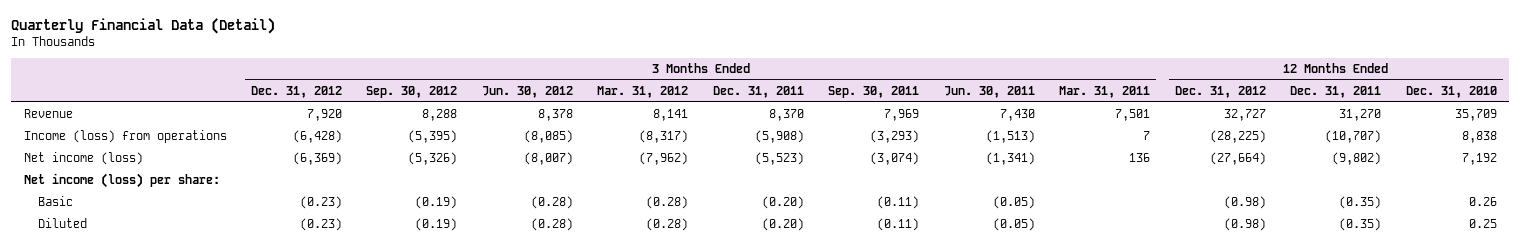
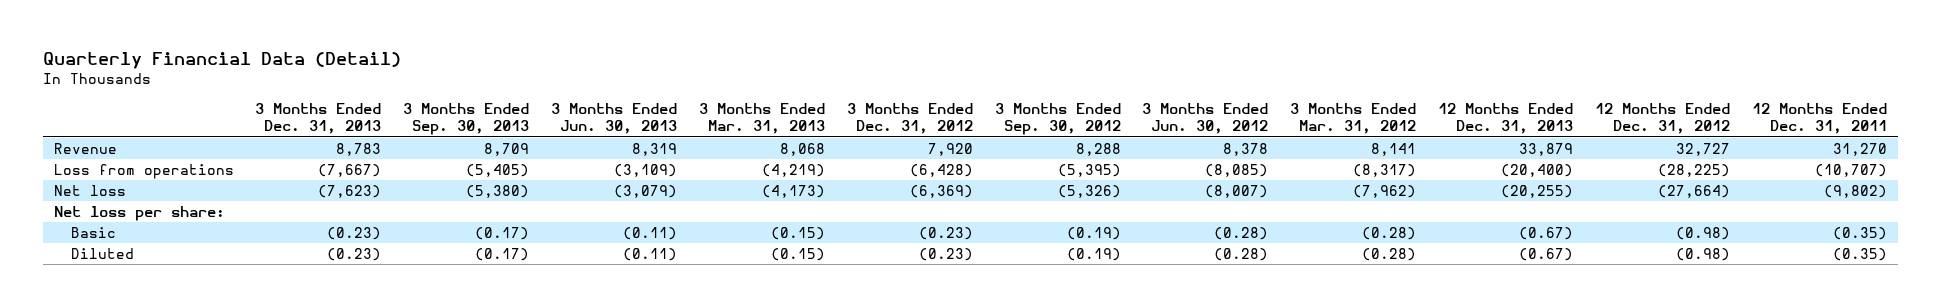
- | 3 Months Ended Dec. 31, 2012 | 3 Months Ended Sep. 30, 2012 | 3 Months Ended Jun. 30, 2012 | 3 Months Ended Mar. 31, 2012 | 3 Months Ended Dec. 31, 2011 | 3 Months Ended Sep. 30, 2011 | 3 Months Ended Jun. 30, 2011 | 3 Months Ended Mar. 31, 2011 | 12 Months Ended Dec. 31, 2012 | 12 Months Ended Dec. 31, 2011 | 12 Months Ended Dec. 31, 2010
+ | 3 Months Ended Dec. 31, 2013 | 3 Months Ended Sep. 30, 2013 | 3 Months Ended Jun. 30, 2013 | 3 Months Ended Mar. 31, 2013 | 3 Months Ended Dec. 31, 2012 | 3 Months Ended Sep. 30, 2012 | 3 Months Ended Jun. 30, 2012 | 3 Months Ended Mar. 31, 2012 | 12 Months Ended Dec. 31, 2013 | 12 Months Ended Dec. 31, 2012 | 12 Months Ended Dec. 31, 2011
- Income (loss) from operations | (6,428) | (5,395) | (8,085) | (8,317) | (5,908) | (3,293) | (1,513) | 7 | (28,225) | (10,707) | 8,838
- Net income (loss) | (6,369) | (5,326) | (8,007) | (7,962) | (5,523) | (3,074) | (1,341) | 136 | (27,664) | (9,802) | 7,192
- Net income (loss) per share:
+ Loss from operations | (7,667) | (5,405) | (3,109) | (4,219) | (6,428) | (5,395) | (8,085) | (8,317) | (20,400) | (28,225) | (10,707)
+ Net loss | (7,623) | (5,380) | (3,079) | (4,173) | (6,369) | (5,326) | (8,007) | (7,962) | (20,255) | (27,664) | (9,802)
+ Net loss per share:

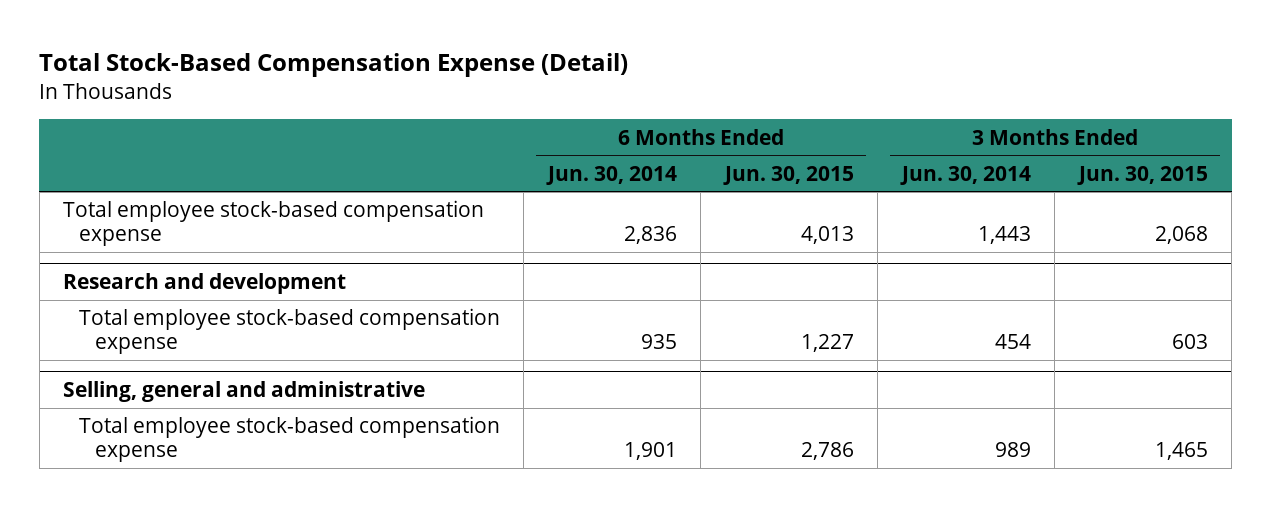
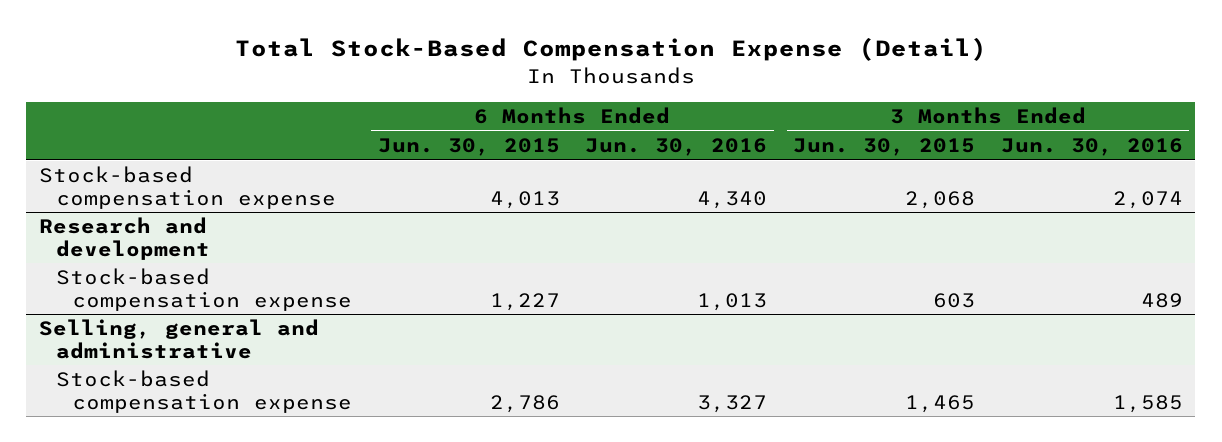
- | 6 Months Ended Jun. 30, 2014 | 6 Months Ended Jun. 30, 2015 | 3 Months Ended Jun. 30, 2014 | 3 Months Ended Jun. 30, 2015
+ | 6 Months Ended Jun. 30, 2015 | 6 Months Ended Jun. 30, 2016 | 3 Months Ended Jun. 30, 2015 | 3 Months Ended Jun. 30, 2016
- Total employee stock-based compensation expense | 2,836 | 4,013 | 1,443 | 2,068
+ Stock-based compensation expense | 4,013 | 4,340 | 2,068 | 2,074
@ Research and development
- Total employee stock-based compensation expense | 935 | 1,227 | 454 | 603
+ Stock-based compensation expense | 1,227 | 1,013 | 603 | 489
@ Selling, general and administrative
- Total employee stock-based compensation expense | 1,901 | 2,786 | 989 | 1,465
+ Stock-based compensation expense | 2,786 | 3,327 | 1,465 | 1,585

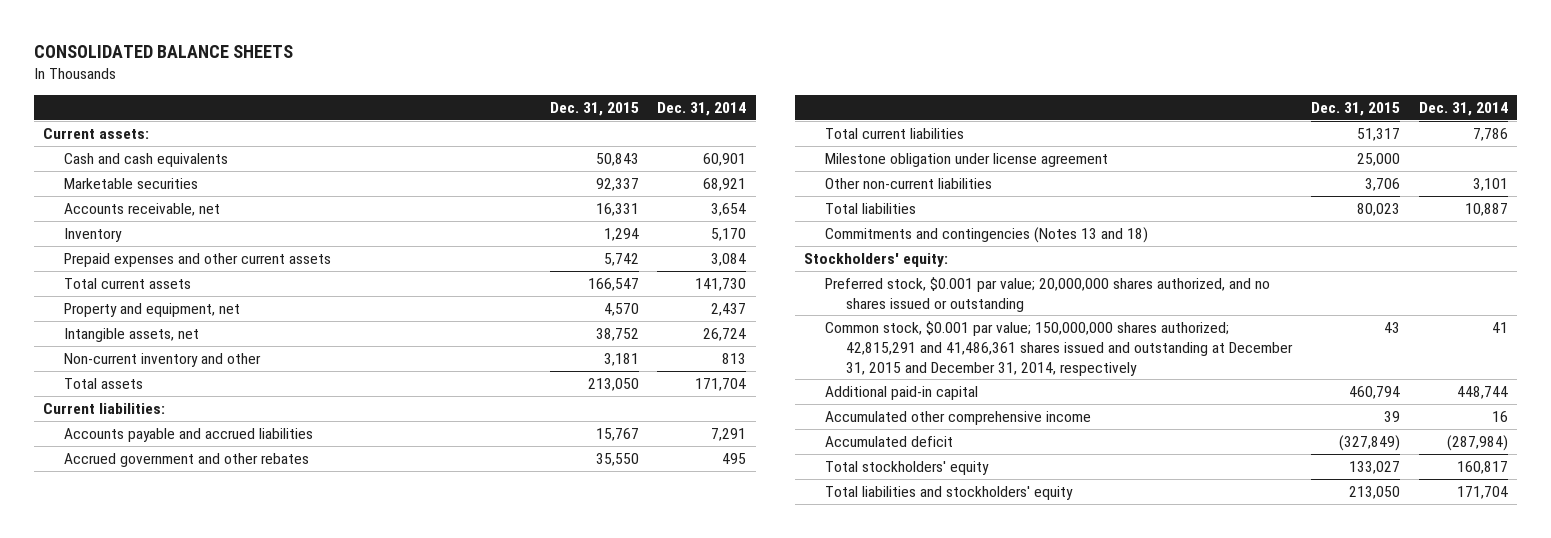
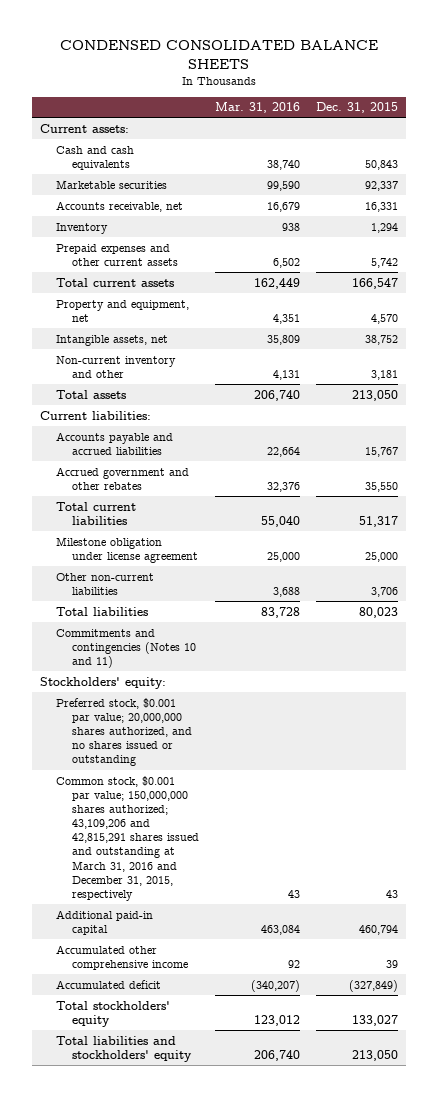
- CONSOLIDATED BALANCE SHEETS
+ CONDENSED CONSOLIDATED BALANCE SHEETS
- | Dec. 31, 2015 | Dec. 31, 2014
+ | Mar. 31, 2016 | Dec. 31, 2015
- Commitments and contingencies (Notes 13 and 18)
+ Commitments and contingencies (Notes 10 and 11)
- Common stock, $0.001 par value; 150,000,000 shares authorized; 42,815,291 and 41,486,361 shares issued and outstanding at December 31, 2015 and December 31, 2014, respectively | 43 | 41
+ Common stock, $0.001 par value; 150,000,000 shares authorized; 43,109,206 and 42,815,291 shares issued and outstanding at March 31, 2016 and December 31, 2015, respectively | 43 | 43

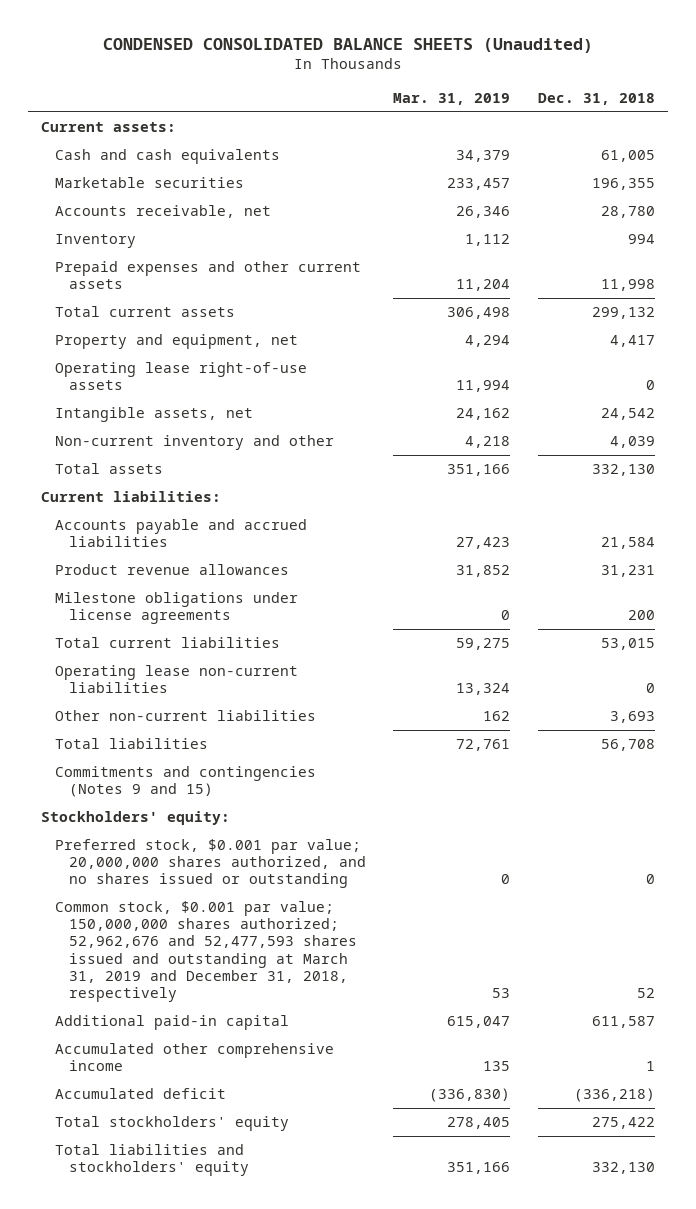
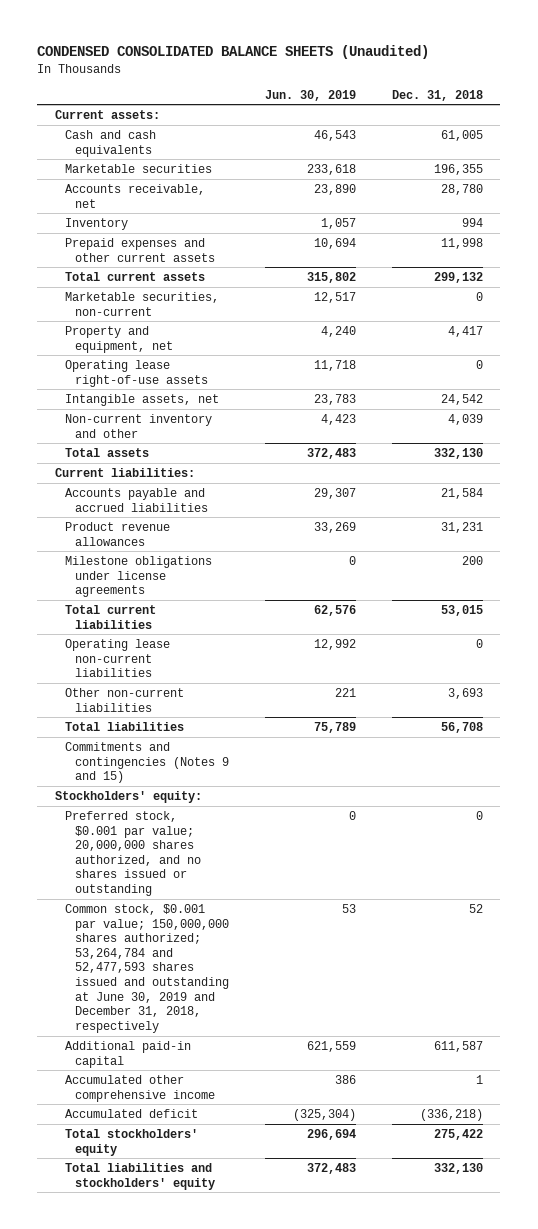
- | Mar. 31, 2019 | Dec. 31, 2018
+ | Jun. 30, 2019 | Dec. 31, 2018
+ Marketable securities, non-current | 12,517 | 0
- Common stock, $0.001 par value; 150,000,000 shares authorized; 52,962,676 and 52,477,593 shares issued and outstanding at March 31, 2019 and December 31, 2018, respectively | 53 | 52
+ Common stock, $0.001 par value; 150,000,000 shares authorized; 53,264,784 and 52,477,593 shares issued and outstanding at June 30, 2019 and December 31, 2018, respectively | 53 | 52

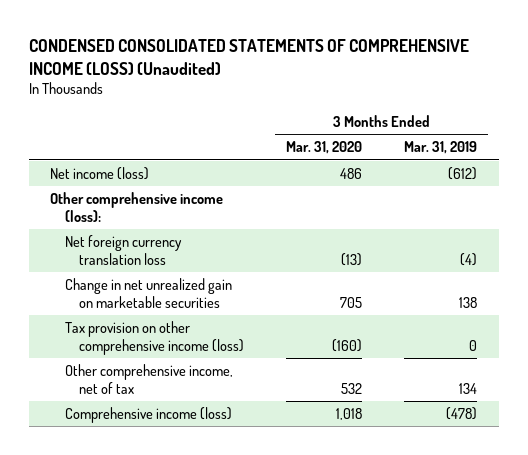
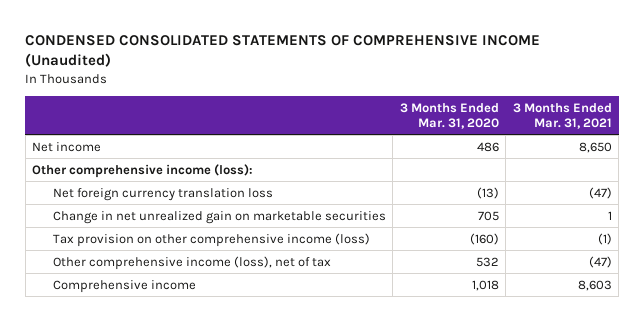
- CONDENSED CONSOLIDATED STATEMENTS OF COMPREHENSIVE INCOME (LOSS) (Unaudited)
+ CONDENSED CONSOLIDATED STATEMENTS OF COMPREHENSIVE INCOME (Unaudited)
- | 3 Months Ended Mar. 31, 2020 | 3 Months Ended Mar. 31, 2019
+ | 3 Months Ended Mar. 31, 2020 | 3 Months Ended Mar. 31, 2021
- Net income (loss) | 486 | (612)
+ Net income | 486 | 8,650
- Other comprehensive income, net of tax | 532 | 134
- Comprehensive income (loss) | 1,018 | (478)
+ Other comprehensive income (loss), net of tax | 532 | (47)
+ Comprehensive income | 1,018 | 8,603

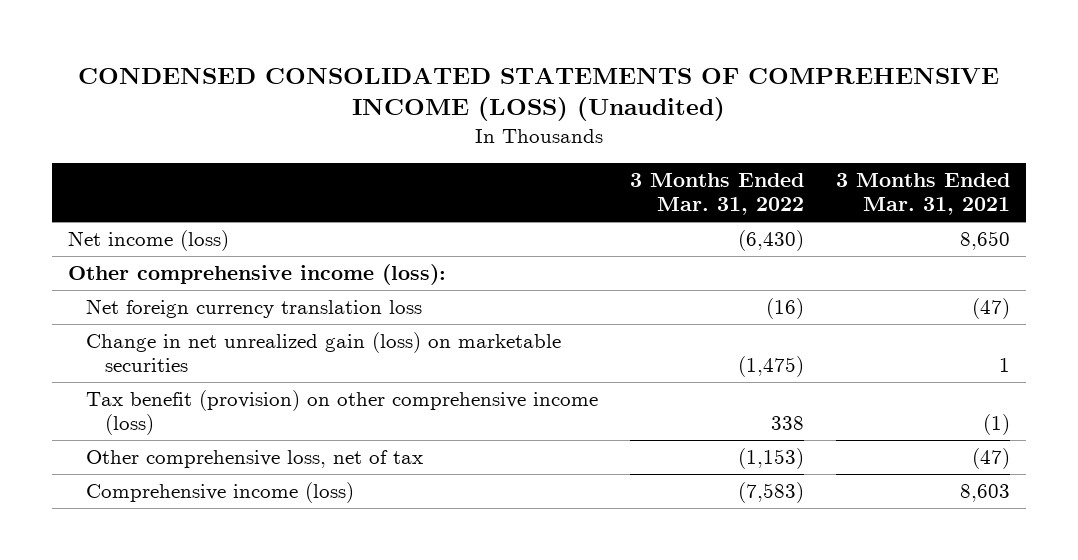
- CONDENSED CONSOLIDATED STATEMENTS OF COMPREHENSIVE INCOME (Unaudited)
+ CONDENSED CONSOLIDATED STATEMENTS OF COMPREHENSIVE INCOME (LOSS) (Unaudited)
- | 3 Months Ended Mar. 31, 2020 | 3 Months Ended Mar. 31, 2021
+ | 3 Months Ended Mar. 31, 2022 | 3 Months Ended Mar. 31, 2021
- Net income | 486 | 8,650
+ Net income (loss) | (6,430) | 8,650
- Change in net unrealized gain on marketable securities | 705 | 1
- Tax provision on other comprehensive income (loss) | (160) | (1)
- Other comprehensive income (loss), net of tax | 532 | (47)
- Comprehensive income | 1,018 | 8,603
+ Change in net unrealized gain (loss) on marketable securities | (1,475) | 1
+ Tax benefit (provision) on other comprehensive income (loss) | 338 | (1)
+ Other comprehensive loss, net of tax | (1,153) | (47)
+ Comprehensive income (loss) | (7,583) | 8,603

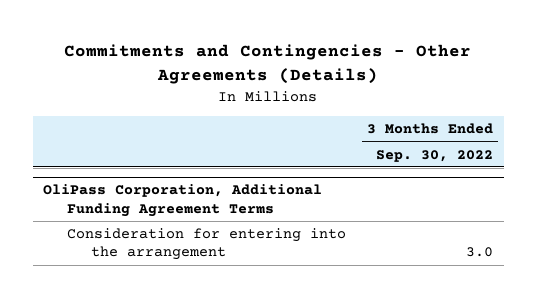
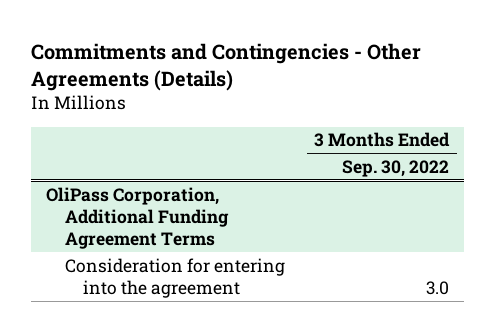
@ OliPass Corporation, Additional Funding Agreement Terms
- Consideration for entering into the arrangement | 3.0
+ Consideration for entering into the agreement | 3.0

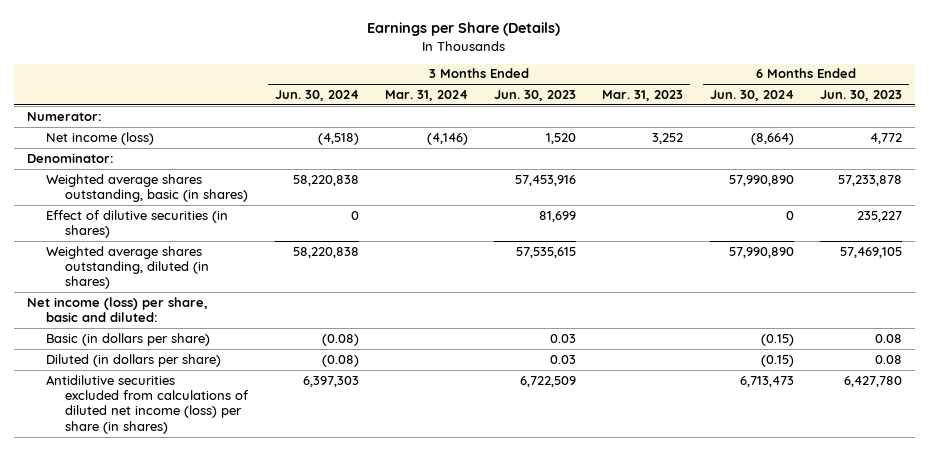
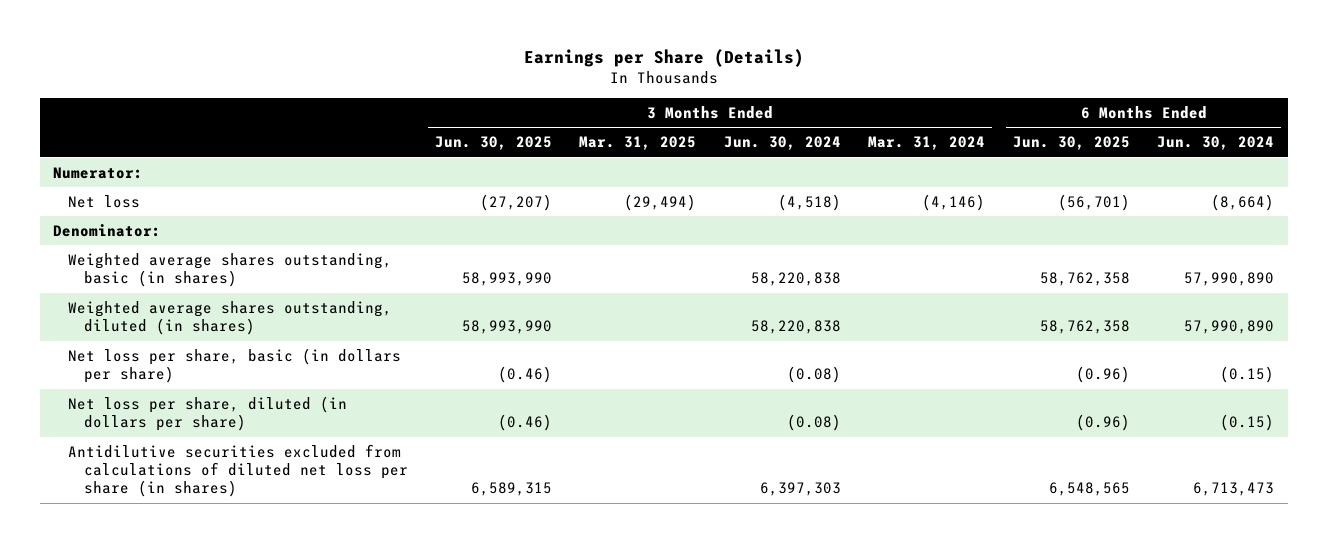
- | 3 Months Ended Jun. 30, 2024 | 3 Months Ended Mar. 31, 2024 | 3 Months Ended Jun. 30, 2023 | 3 Months Ended Mar. 31, 2023 | 6 Months Ended Jun. 30, 2024 | 6 Months Ended Jun. 30, 2023
+ | 3 Months Ended Jun. 30, 2025 | 3 Months Ended Mar. 31, 2025 | 3 Months Ended Jun. 30, 2024 | 3 Months Ended Mar. 31, 2024 | 6 Months Ended Jun. 30, 2025 | 6 Months Ended Jun. 30, 2024
- Net income (loss) | (4,518) | (4,146) | 1,520 | 3,252 | (8,664) | 4,772
+ Net loss | (27,207) | (29,494) | (4,518) | (4,146) | (56,701) | (8,664)
- Effect of dilutive securities (in shares) | 0 | | 81,699 | | 0 | 235,227
- Net income (loss) per share, basic and diluted:
- Basic (in dollars per share) | (0.08) | | 0.03 | | (0.15) | 0.08
- Diluted (in dollars per share) | (0.08) | | 0.03 | | (0.15) | 0.08
- Antidilutive securities excluded from calculations of diluted net income (loss) per share (in shares) | 6,397,303 | | 6,722,509 | | 6,713,473 | 6,427,780
+ Net loss per share, basic (in dollars per share) | (0.46) | | (0.08) | | (0.96) | (0.15)
+ Net loss per share, diluted (in dollars per share) | (0.46) | | (0.08) | | (0.96) | (0.15)
+ Antidilutive securities excluded from calculations of diluted net loss per share (in shares) | 6,589,315 | | 6,397,303 | | 6,548,565 | 6,713,473

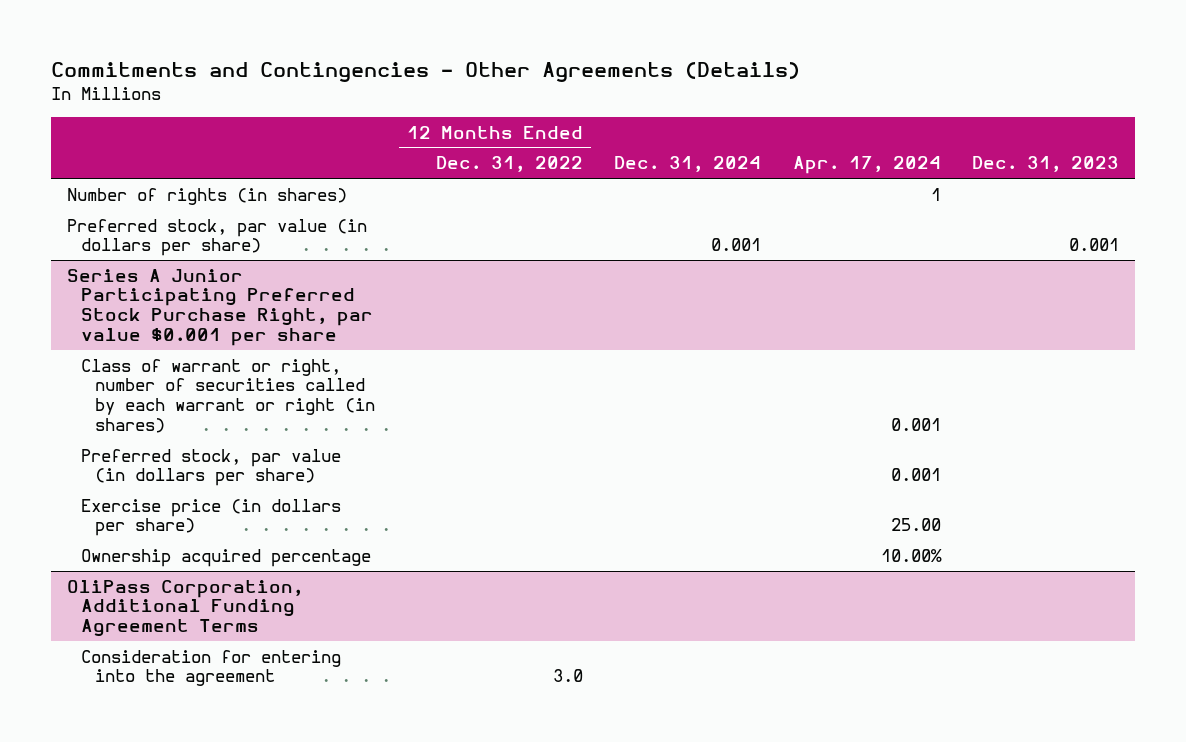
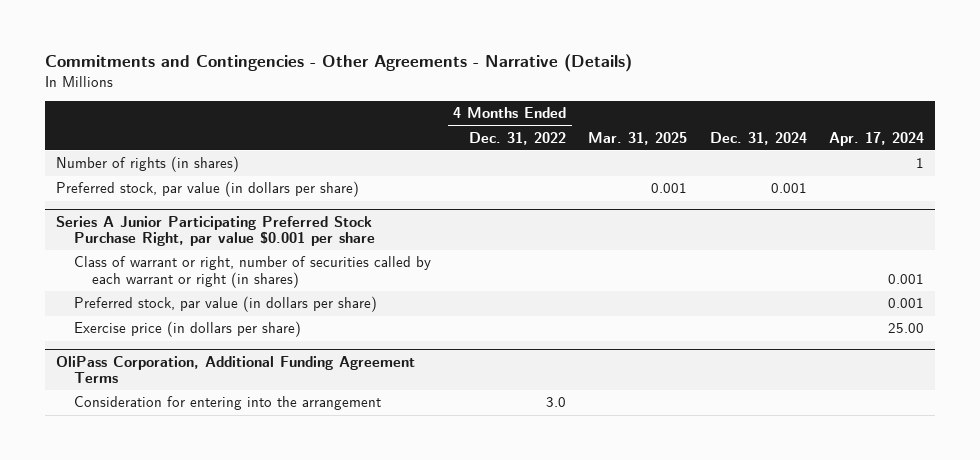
- Commitments and Contingencies - Other Agreements (Details)
+ Commitments and Contingencies - Other Agreements - Narrative (Details)
- | 12 Months Ended Dec. 31, 2022 | Dec. 31, 2024 | Apr. 17, 2024 | Dec. 31, 2023
+ | 4 Months Ended Dec. 31, 2022 | Mar. 31, 2025 | Dec. 31, 2024 | Apr. 17, 2024
@ Series A Junior Participating Preferred Stock Purchase Right, par value $0.001 per share
- Ownership acquired percentage | | | 10.00% |
@ OliPass Corporation, Additional Funding Agreement Terms
- Consideration for entering into the agreement | 3.0 | | |
+ Consideration for entering into the arrangement | 3.0 | | |

